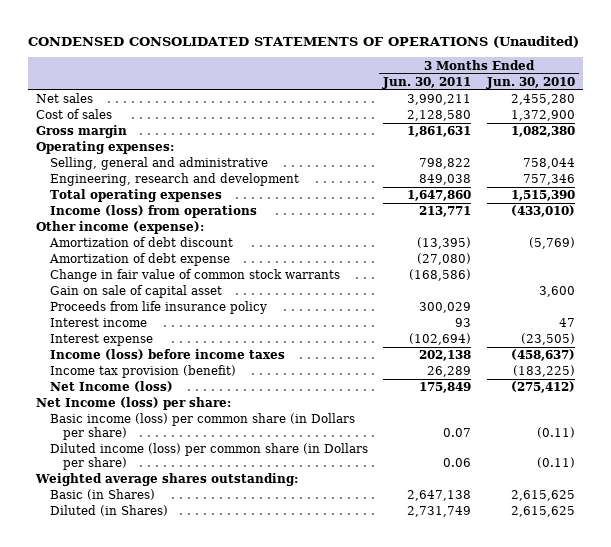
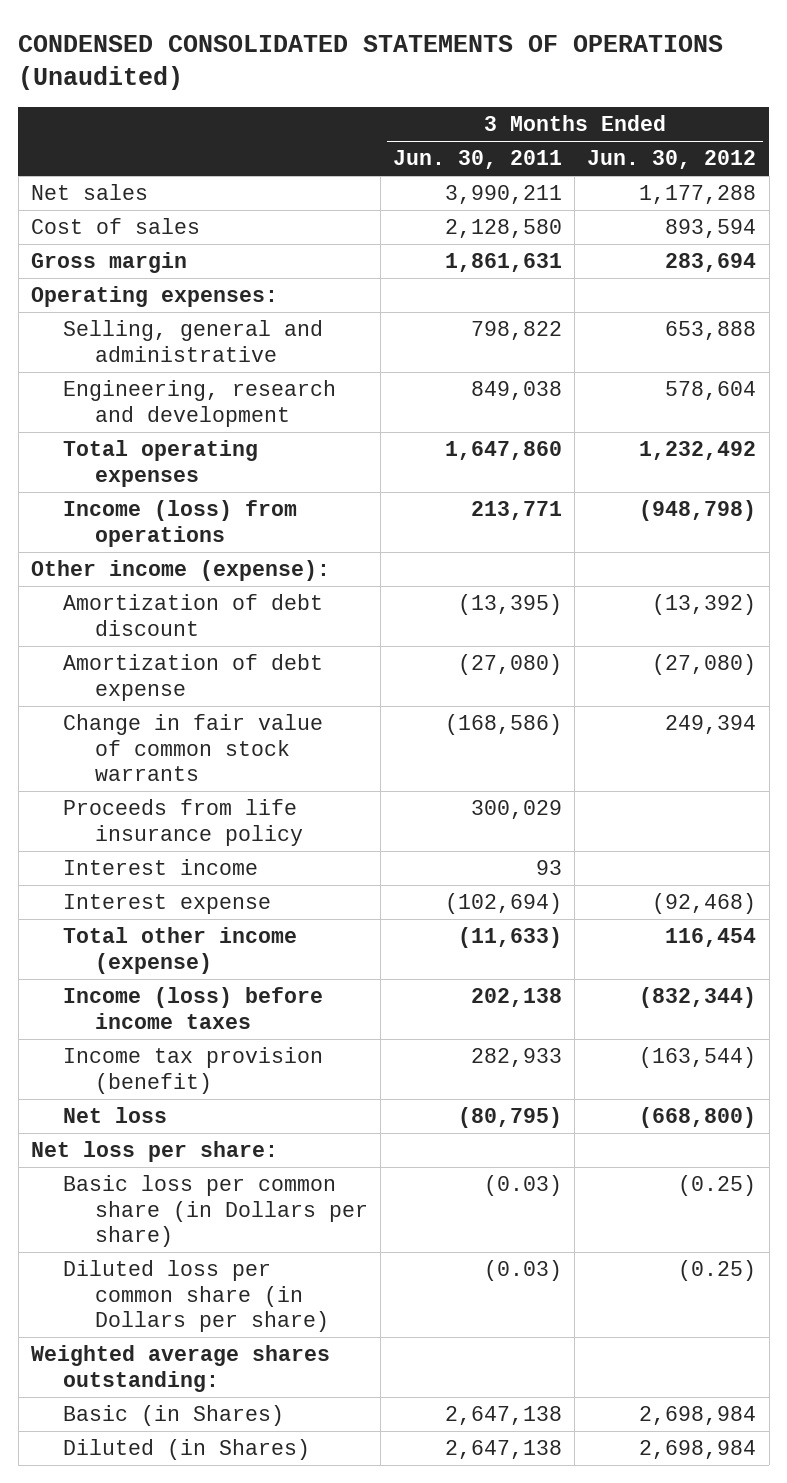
- | 3 Months Ended Jun. 30, 2011 | 3 Months Ended Jun. 30, 2010
+ | 3 Months Ended Jun. 30, 2011 | 3 Months Ended Jun. 30, 2012
- Gain on sale of capital asset | | 3,600
+ Total other income (expense) | (11,633) | 116,454
- Income tax provision (benefit) | 26,289 | (183,225)
- Net Income (loss) | 175,849 | (275,412)
- Net Income (loss) per share:
- Basic income (loss) per common share (in Dollars per share) | 0.07 | (0.11)
- Diluted income (loss) per common share (in Dollars per share) | 0.06 | (0.11)
+ Income tax provision (benefit) | 282,933 | (163,544)
+ Net loss | (80,795) | (668,800)
+ Net loss per share:
+ Basic loss per common share (in Dollars per share) | (0.03) | (0.25)
+ Diluted loss per common share (in Dollars per share) | (0.03) | (0.25)
- Diluted (in Shares) | 2,731,749 | 2,615,625
+ Diluted (in Shares) | 2,647,138 | 2,698,984

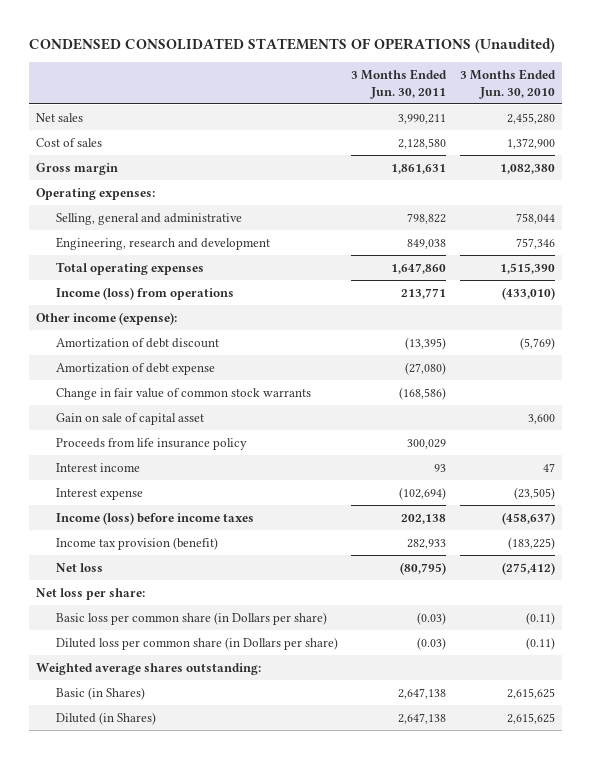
- | 3 Months Ended Jun. 30, 2011 | 3 Months Ended Jun. 30, 2012
+ | 3 Months Ended Jun. 30, 2011 | 3 Months Ended Jun. 30, 2010
+ Gain on sale of capital asset | | 3,600
- Total other income (expense) | (11,633) | 116,454

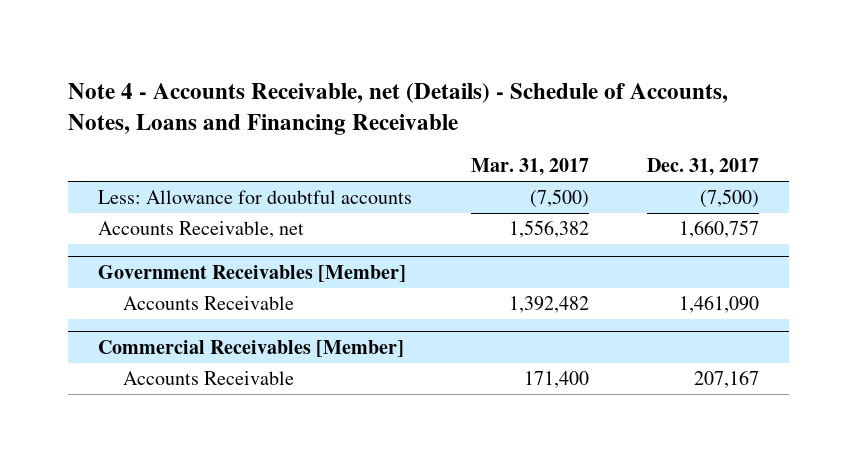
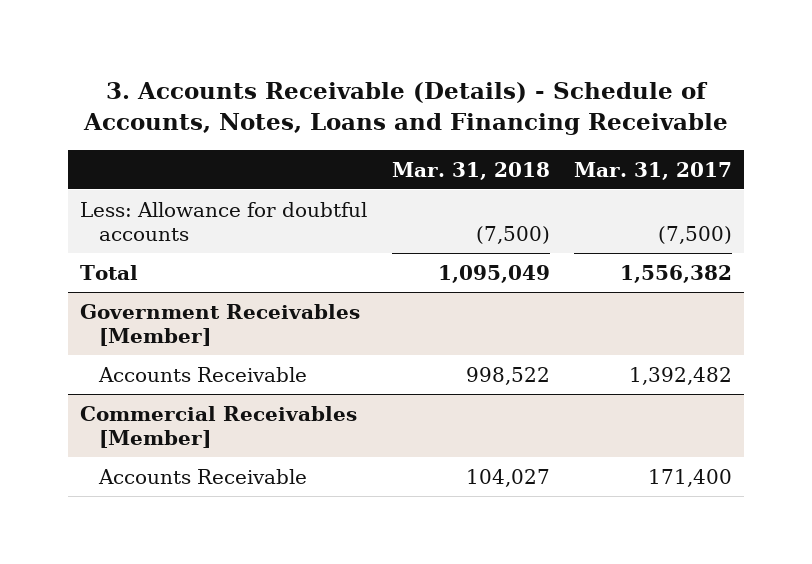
- Note 4 - Accounts Receivable, net (Details) - Schedule of Accounts, Notes, Loans and Financing Receivable
+ 3. Accounts Receivable (Details) - Schedule of Accounts, Notes, Loans and Financing Receivable
- | Mar. 31, 2017 | Dec. 31, 2017
+ | Mar. 31, 2018 | Mar. 31, 2017
- Accounts Receivable, net | 1,556,382 | 1,660,757
+ Total | 1,095,049 | 1,556,382

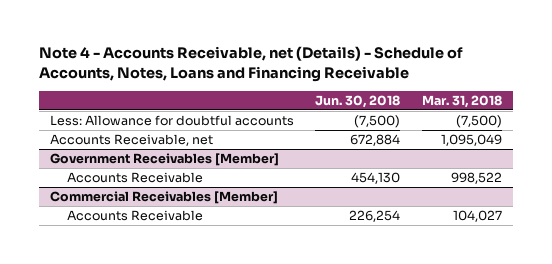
- 3. Accounts Receivable (Details) - Schedule of Accounts, Notes, Loans and Financing Receivable
+ Note 4 - Accounts Receivable, net (Details) - Schedule of Accounts, Notes, Loans and Financing Receivable
- | Mar. 31, 2018 | Mar. 31, 2017
+ | Jun. 30, 2018 | Mar. 31, 2018
- Total | 1,095,049 | 1,556,382
+ Accounts Receivable, net | 672,884 | 1,095,049

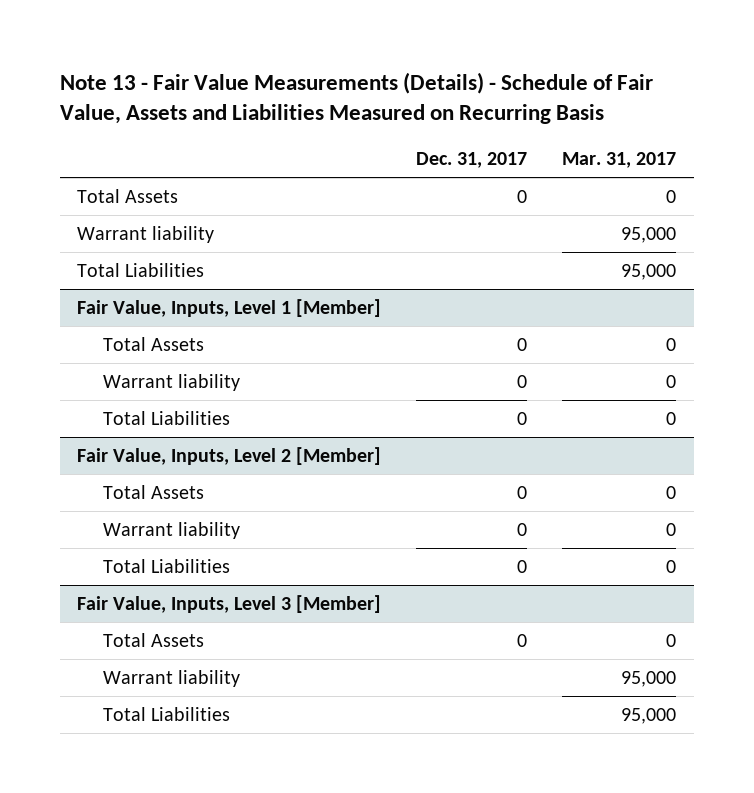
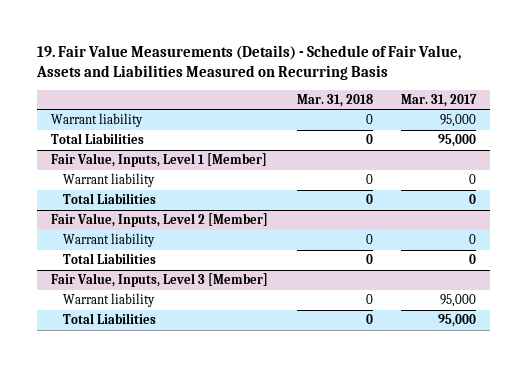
- Note 13 - Fair Value Measurements (Details) - Schedule of Fair Value, Assets and Liabilities Measured on Recurring Basis
+ 19. Fair Value Measurements (Details) - Schedule of Fair Value, Assets and Liabilities Measured on Recurring Basis
- | Dec. 31, 2017 | Mar. 31, 2017
+ | Mar. 31, 2018 | Mar. 31, 2017
- Total Assets | 0 | 0
@ Fair Value, Inputs, Level 1 [Member]
- Total Assets | 0 | 0
@ Fair Value, Inputs, Level 2 [Member]
- Total Assets | 0 | 0
@ Fair Value, Inputs, Level 3 [Member]
- Total Assets | 0 | 0

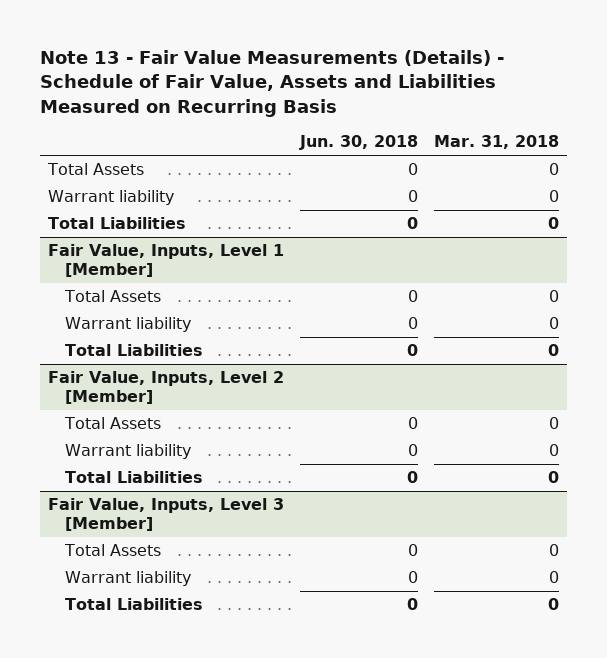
- 19. Fair Value Measurements (Details) - Schedule of Fair Value, Assets and Liabilities Measured on Recurring Basis
+ Note 13 - Fair Value Measurements (Details) - Schedule of Fair Value, Assets and Liabilities Measured on Recurring Basis
- | Mar. 31, 2018 | Mar. 31, 2017
+ | Jun. 30, 2018 | Mar. 31, 2018
+ Total Assets | 0 | 0
@ Fair Value, Inputs, Level 1 [Member]
+ Total Assets | 0 | 0
@ Fair Value, Inputs, Level 2 [Member]
+ Total Assets | 0 | 0
@ Fair Value, Inputs, Level 3 [Member]
+ Total Assets | 0 | 0

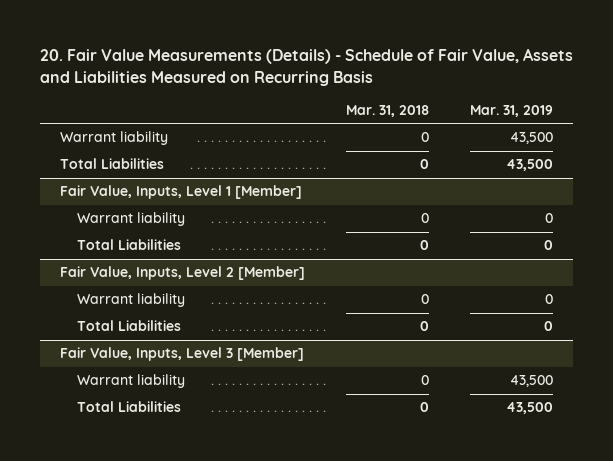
- Note 13 - Fair Value Measurements (Details) - Schedule of Fair Value, Assets and Liabilities Measured on Recurring Basis
+ 20. Fair Value Measurements (Details) - Schedule of Fair Value, Assets and Liabilities Measured on Recurring Basis
- | Jun. 30, 2018 | Mar. 31, 2018
+ | Mar. 31, 2018 | Mar. 31, 2019
- Total Assets | 0 | 0
@ Fair Value, Inputs, Level 1 [Member]
- Total Assets | 0 | 0
@ Fair Value, Inputs, Level 2 [Member]
- Total Assets | 0 | 0
@ Fair Value, Inputs, Level 3 [Member]
- Total Assets | 0 | 0

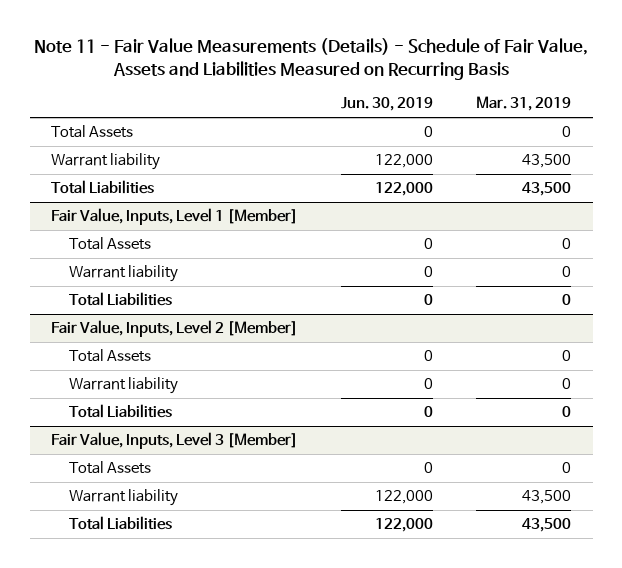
- 20. Fair Value Measurements (Details) - Schedule of Fair Value, Assets and Liabilities Measured on Recurring Basis
+ Note 11 - Fair Value Measurements (Details) - Schedule of Fair Value, Assets and Liabilities Measured on Recurring Basis
- | Mar. 31, 2018 | Mar. 31, 2019
+ | Jun. 30, 2019 | Mar. 31, 2019
+ Total Assets | 0 | 0
@ Fair Value, Inputs, Level 1 [Member]
+ Total Assets | 0 | 0
@ Fair Value, Inputs, Level 2 [Member]
+ Total Assets | 0 | 0
@ Fair Value, Inputs, Level 3 [Member]
+ Total Assets | 0 | 0

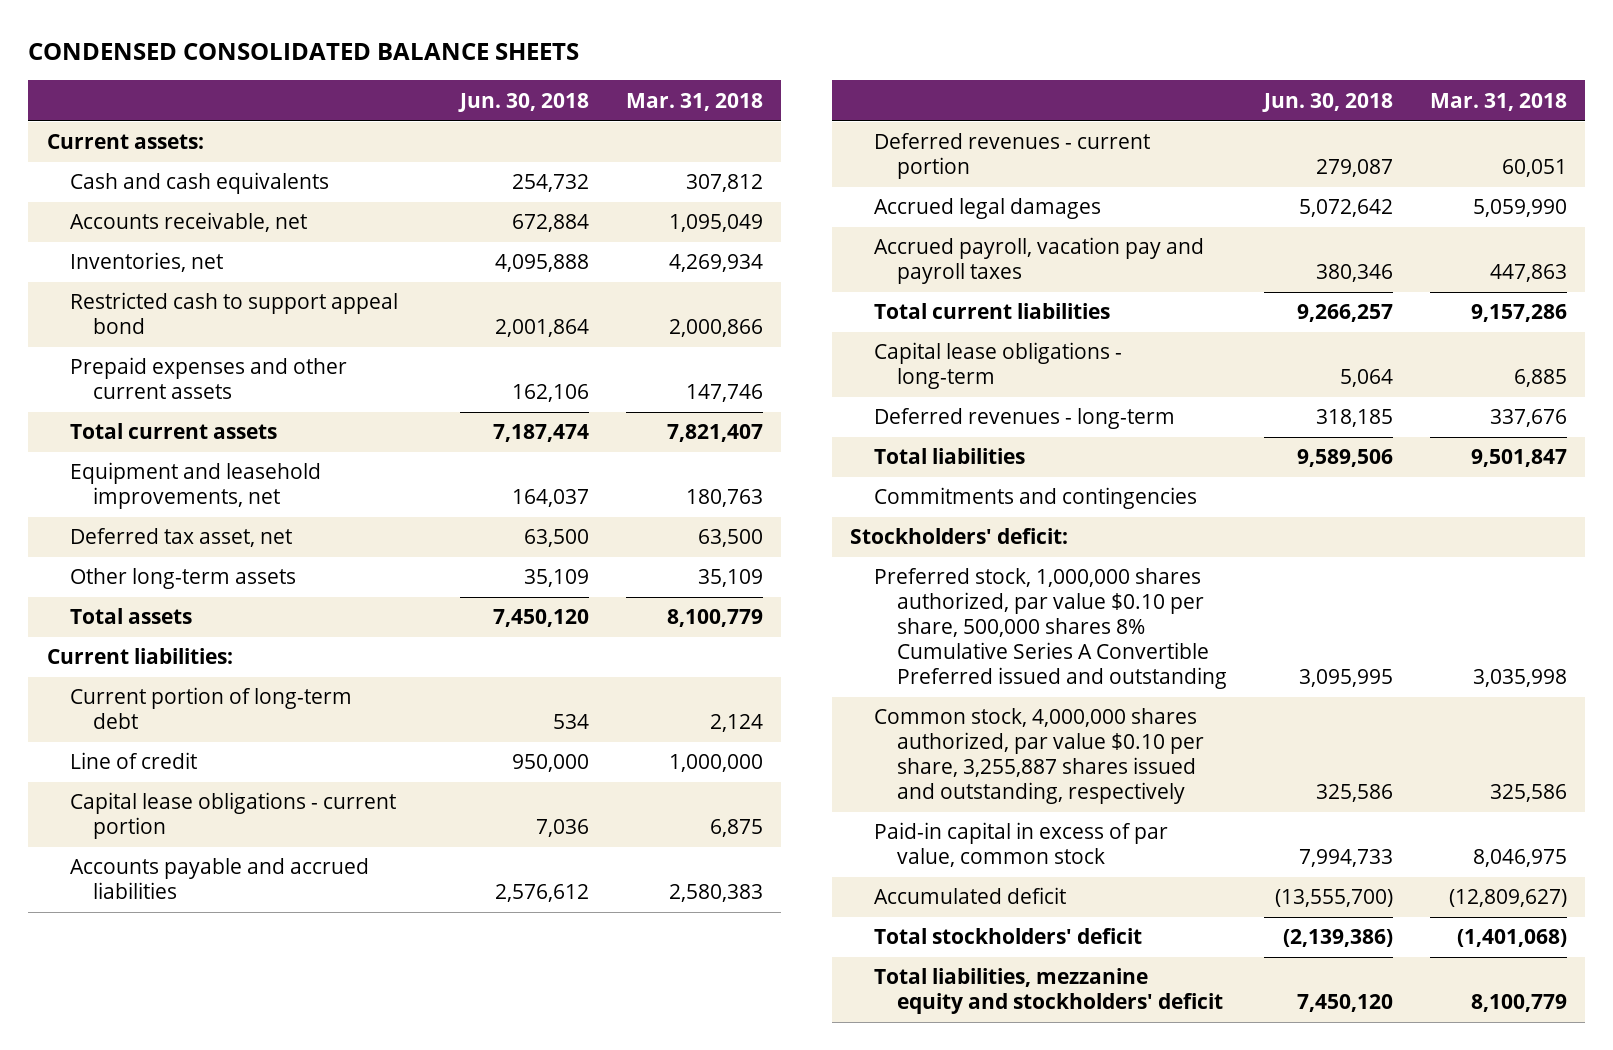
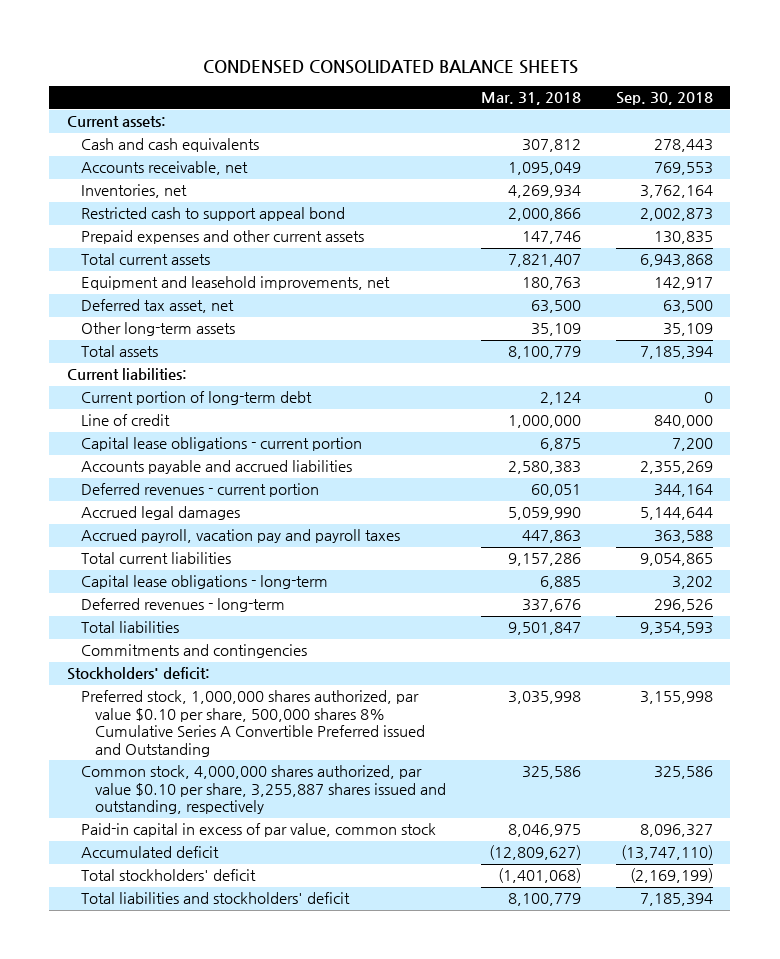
- | Jun. 30, 2018 | Mar. 31, 2018
+ | Mar. 31, 2018 | Sep. 30, 2018
- Preferred stock, 1,000,000 shares authorized, par value $0.10 per share, 500,000 shares 8% Cumulative Series A Convertible Preferred issued and outstanding | 3,095,995 | 3,035,998
+ Preferred stock, 1,000,000 shares authorized, par value $0.10 per share, 500,000 shares 8% Cumulative Series A Convertible Preferred issued and Outstanding | 3,035,998 | 3,155,998
- Total liabilities, mezzanine equity and stockholders' deficit | 7,450,120 | 8,100,779
+ Total liabilities and stockholders' deficit | 8,100,779 | 7,185,394

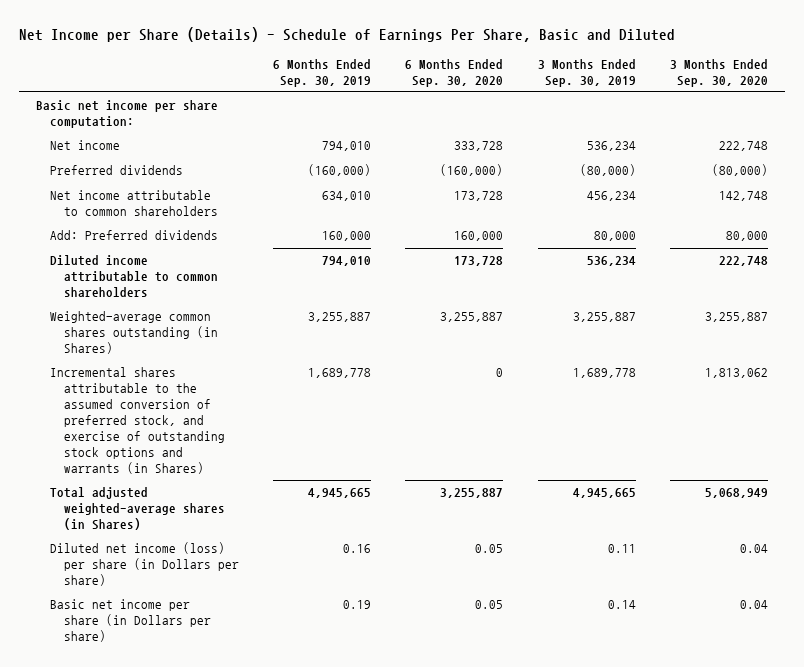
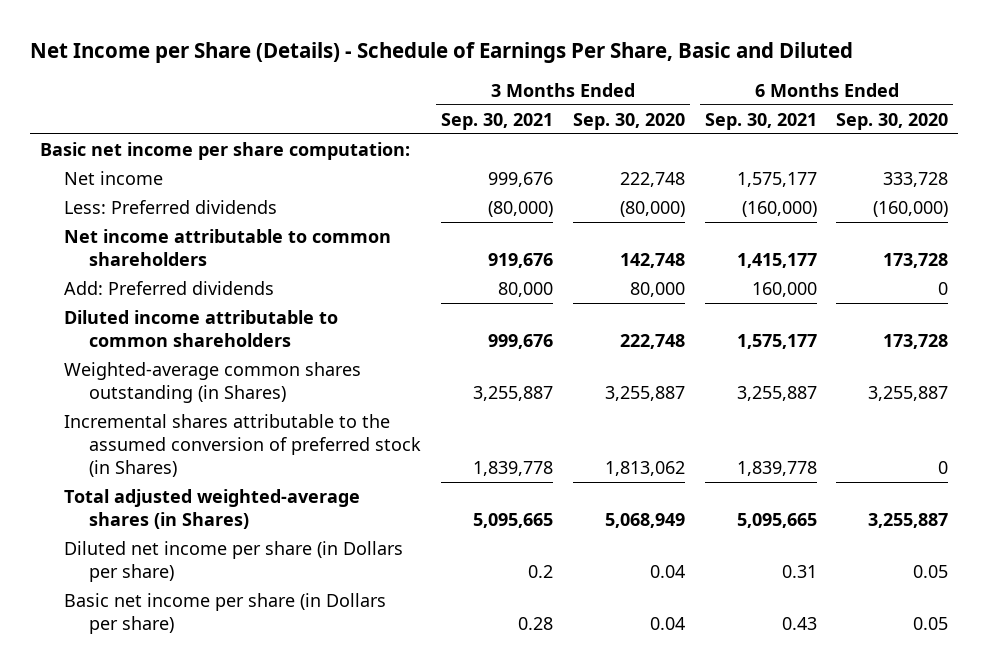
- | 6 Months Ended Sep. 30, 2019 | 6 Months Ended Sep. 30, 2020 | 3 Months Ended Sep. 30, 2019 | 3 Months Ended Sep. 30, 2020
+ | 3 Months Ended Sep. 30, 2021 | 3 Months Ended Sep. 30, 2020 | 6 Months Ended Sep. 30, 2021 | 6 Months Ended Sep. 30, 2020
- Preferred dividends | (160,000) | (160,000) | (80,000) | (80,000)
+ Less: Preferred dividends | (80,000) | (80,000) | (160,000) | (160,000)
- Add: Preferred dividends | 160,000 | 160,000 | 80,000 | 80,000
+ Add: Preferred dividends | 80,000 | 80,000 | 160,000 | 0
- Incremental shares attributable to the assumed conversion of preferred stock, and exercise of outstanding stock options and warrants (in Shares) | 1,689,778 | 0 | 1,689,778 | 1,813,062
+ Incremental shares attributable to the assumed conversion of preferred stock (in Shares) | 1,839,778 | 1,813,062 | 1,839,778 | 0
- Diluted net income (loss) per share (in Dollars per share) | 0.16 | 0.05 | 0.11 | 0.04
+ Diluted net income per share (in Dollars per share) | 0.2 | 0.04 | 0.31 | 0.05

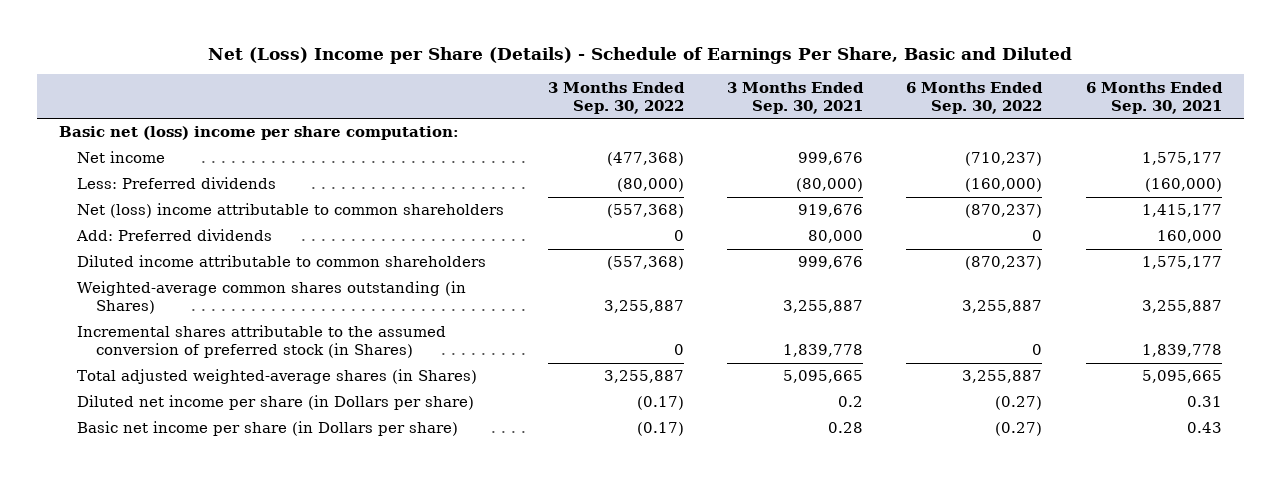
- Net Income per Share (Details) - Schedule of Earnings Per Share, Basic and Diluted
+ Net (Loss) Income per Share (Details) - Schedule of Earnings Per Share, Basic and Diluted
- | 3 Months Ended Sep. 30, 2021 | 3 Months Ended Sep. 30, 2020 | 6 Months Ended Sep. 30, 2021 | 6 Months Ended Sep. 30, 2020
+ | 3 Months Ended Sep. 30, 2022 | 3 Months Ended Sep. 30, 2021 | 6 Months Ended Sep. 30, 2022 | 6 Months Ended Sep. 30, 2021
- Basic net income per share computation:
+ Basic net (loss) income per share computation:
- Net income attributable to common shareholders | 919,676 | 142,748 | 1,415,177 | 173,728
+ Net (loss) income attributable to common shareholders | (557,368) | 919,676 | (870,237) | 1,415,177

